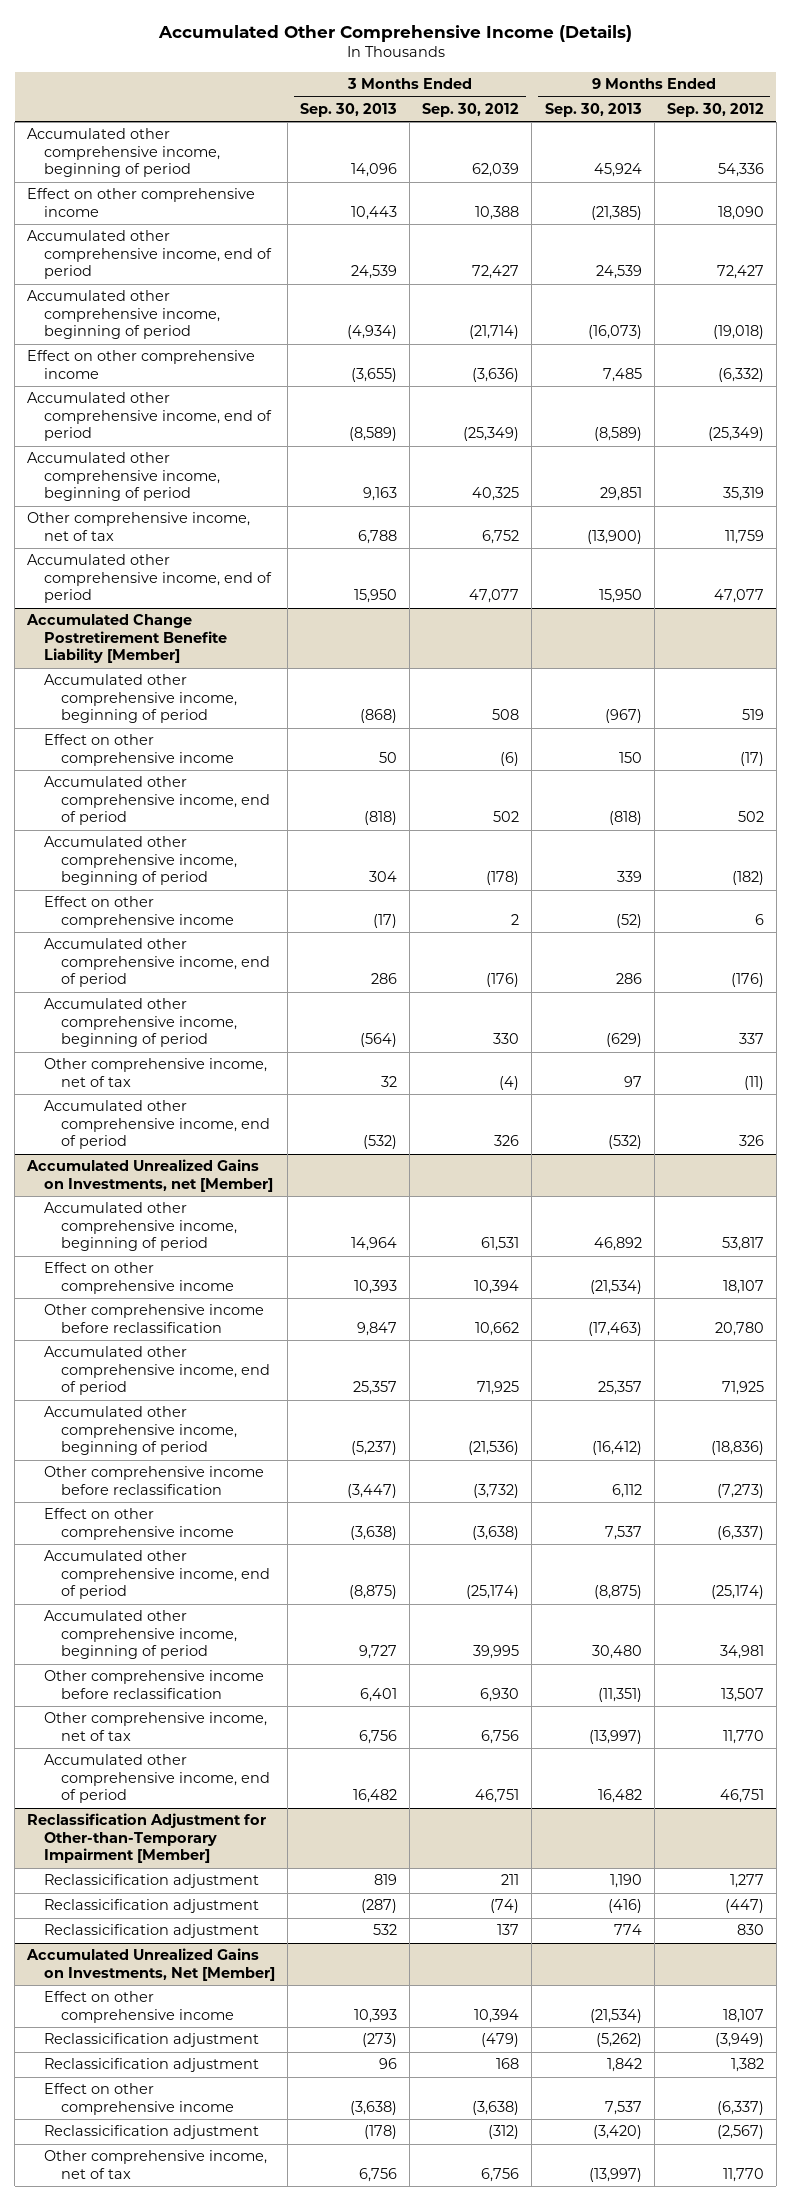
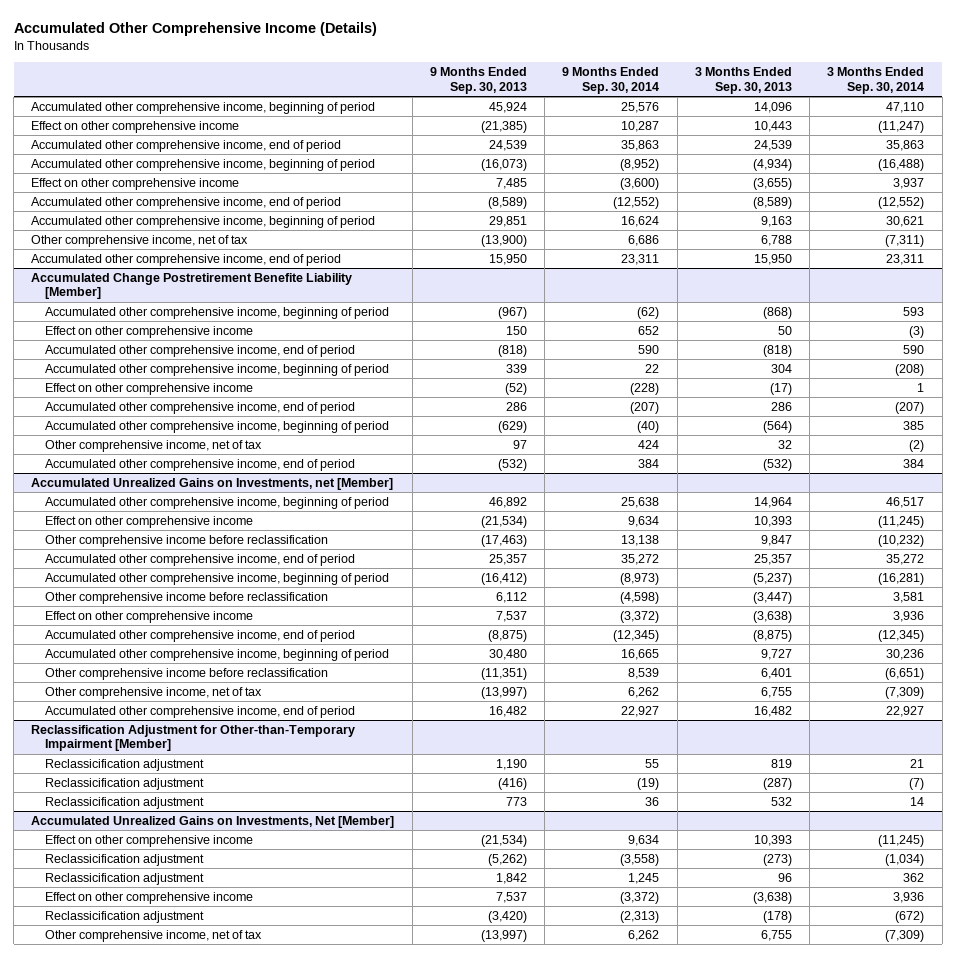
- | 3 Months Ended Sep. 30, 2013 | 3 Months Ended Sep. 30, 2012 | 9 Months Ended Sep. 30, 2013 | 9 Months Ended Sep. 30, 2012
+ | 9 Months Ended Sep. 30, 2013 | 9 Months Ended Sep. 30, 2014 | 3 Months Ended Sep. 30, 2013 | 3 Months Ended Sep. 30, 2014
@ Accumulated Unrealized Gains on Investments, net [Member]
- Other comprehensive income, net of tax | 6,756 | 6,756 | (13,997) | 11,770
+ Other comprehensive income, net of tax | (13,997) | 6,262 | 6,755 | (7,309)
@ Reclassification Adjustment for Other-than-Temporary Impairment [Member]
- Reclassicification adjustment | 532 | 137 | 774 | 830
+ Reclassicification adjustment | 773 | 36 | 532 | 14
@ Accumulated Unrealized Gains on Investments, Net [Member]
- Other comprehensive income, net of tax | 6,756 | 6,756 | (13,997) | 11,770
+ Other comprehensive income, net of tax | (13,997) | 6,262 | 6,755 | (7,309)

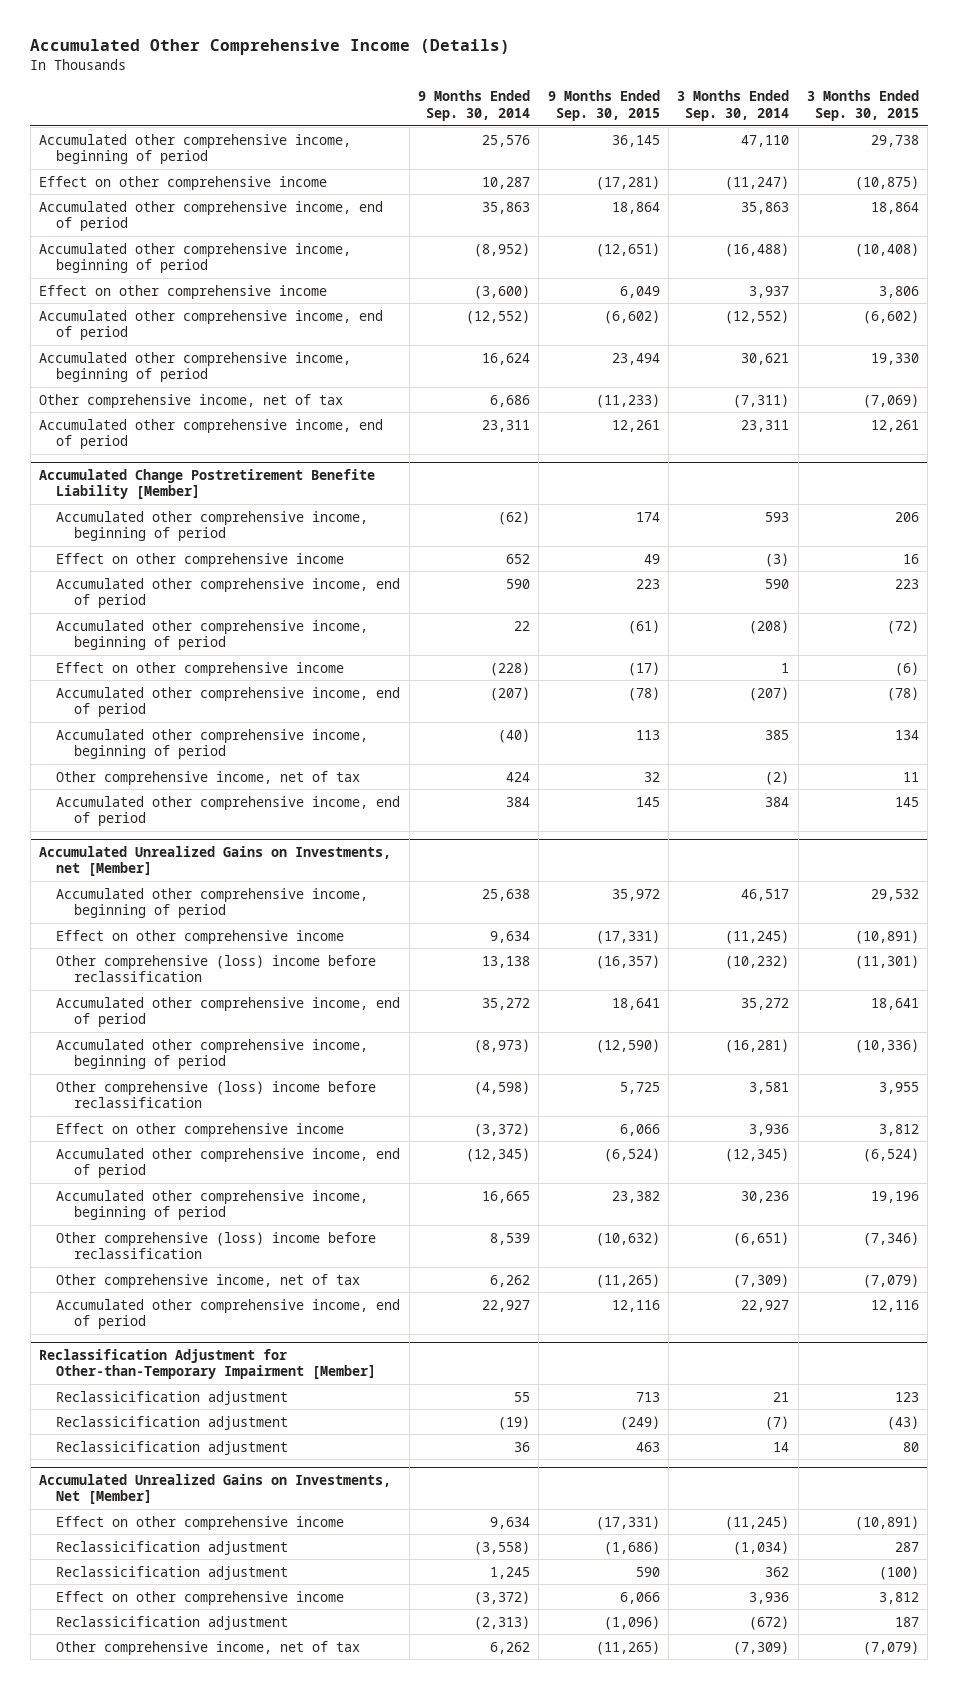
- | 9 Months Ended Sep. 30, 2013 | 9 Months Ended Sep. 30, 2014 | 3 Months Ended Sep. 30, 2013 | 3 Months Ended Sep. 30, 2014
+ | 9 Months Ended Sep. 30, 2014 | 9 Months Ended Sep. 30, 2015 | 3 Months Ended Sep. 30, 2014 | 3 Months Ended Sep. 30, 2015
@ Accumulated Unrealized Gains on Investments, net [Member]
- Other comprehensive income before reclassification | (17,463) | 13,138 | 9,847 | (10,232)
+ Other comprehensive (loss) income before reclassification | 13,138 | (16,357) | (10,232) | (11,301)
- Other comprehensive income before reclassification | 6,112 | (4,598) | (3,447) | 3,581
+ Other comprehensive (loss) income before reclassification | (4,598) | 5,725 | 3,581 | 3,955
- Other comprehensive income before reclassification | (11,351) | 8,539 | 6,401 | (6,651)
+ Other comprehensive (loss) income before reclassification | 8,539 | (10,632) | (6,651) | (7,346)

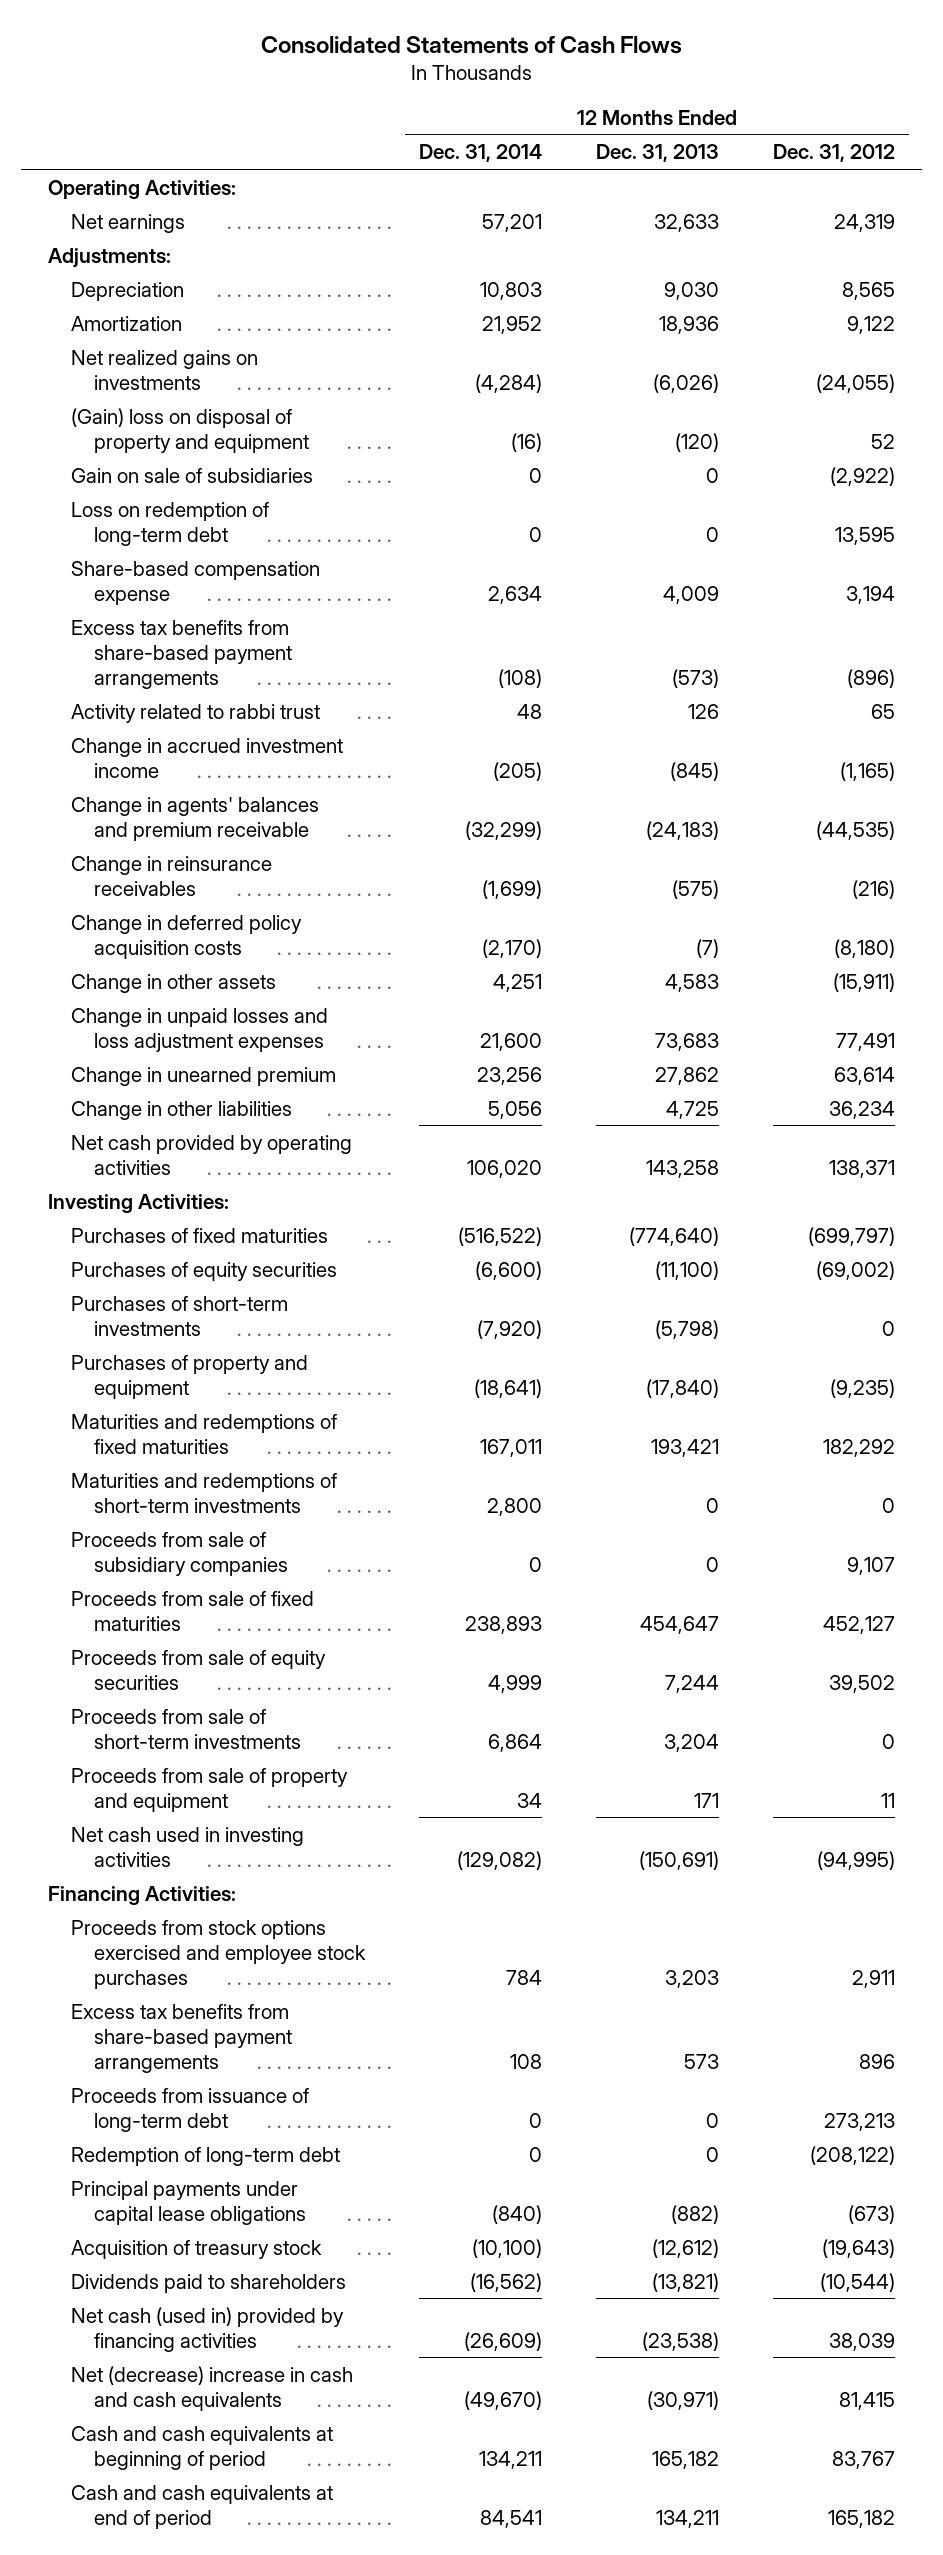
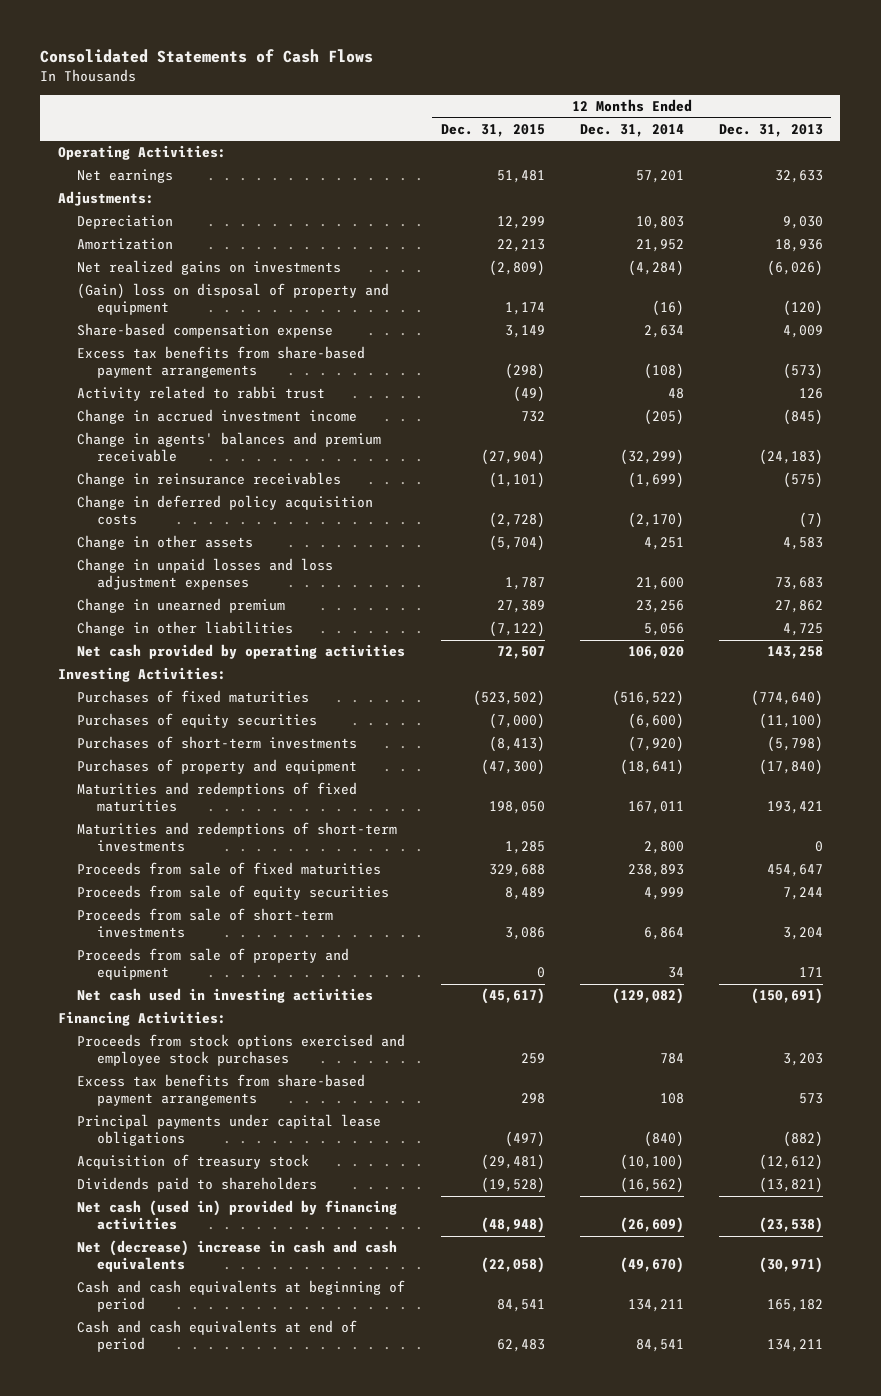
- | 12 Months Ended Dec. 31, 2014 | 12 Months Ended Dec. 31, 2013 | 12 Months Ended Dec. 31, 2012
+ | 12 Months Ended Dec. 31, 2015 | 12 Months Ended Dec. 31, 2014 | 12 Months Ended Dec. 31, 2013
- Gain on sale of subsidiaries | 0 | 0 | (2,922)
- Loss on redemption of long-term debt | 0 | 0 | 13,595
- Proceeds from sale of subsidiary companies | 0 | 0 | 9,107
- Proceeds from issuance of long-term debt | 0 | 0 | 273,213
- Redemption of long-term debt | 0 | 0 | (208,122)

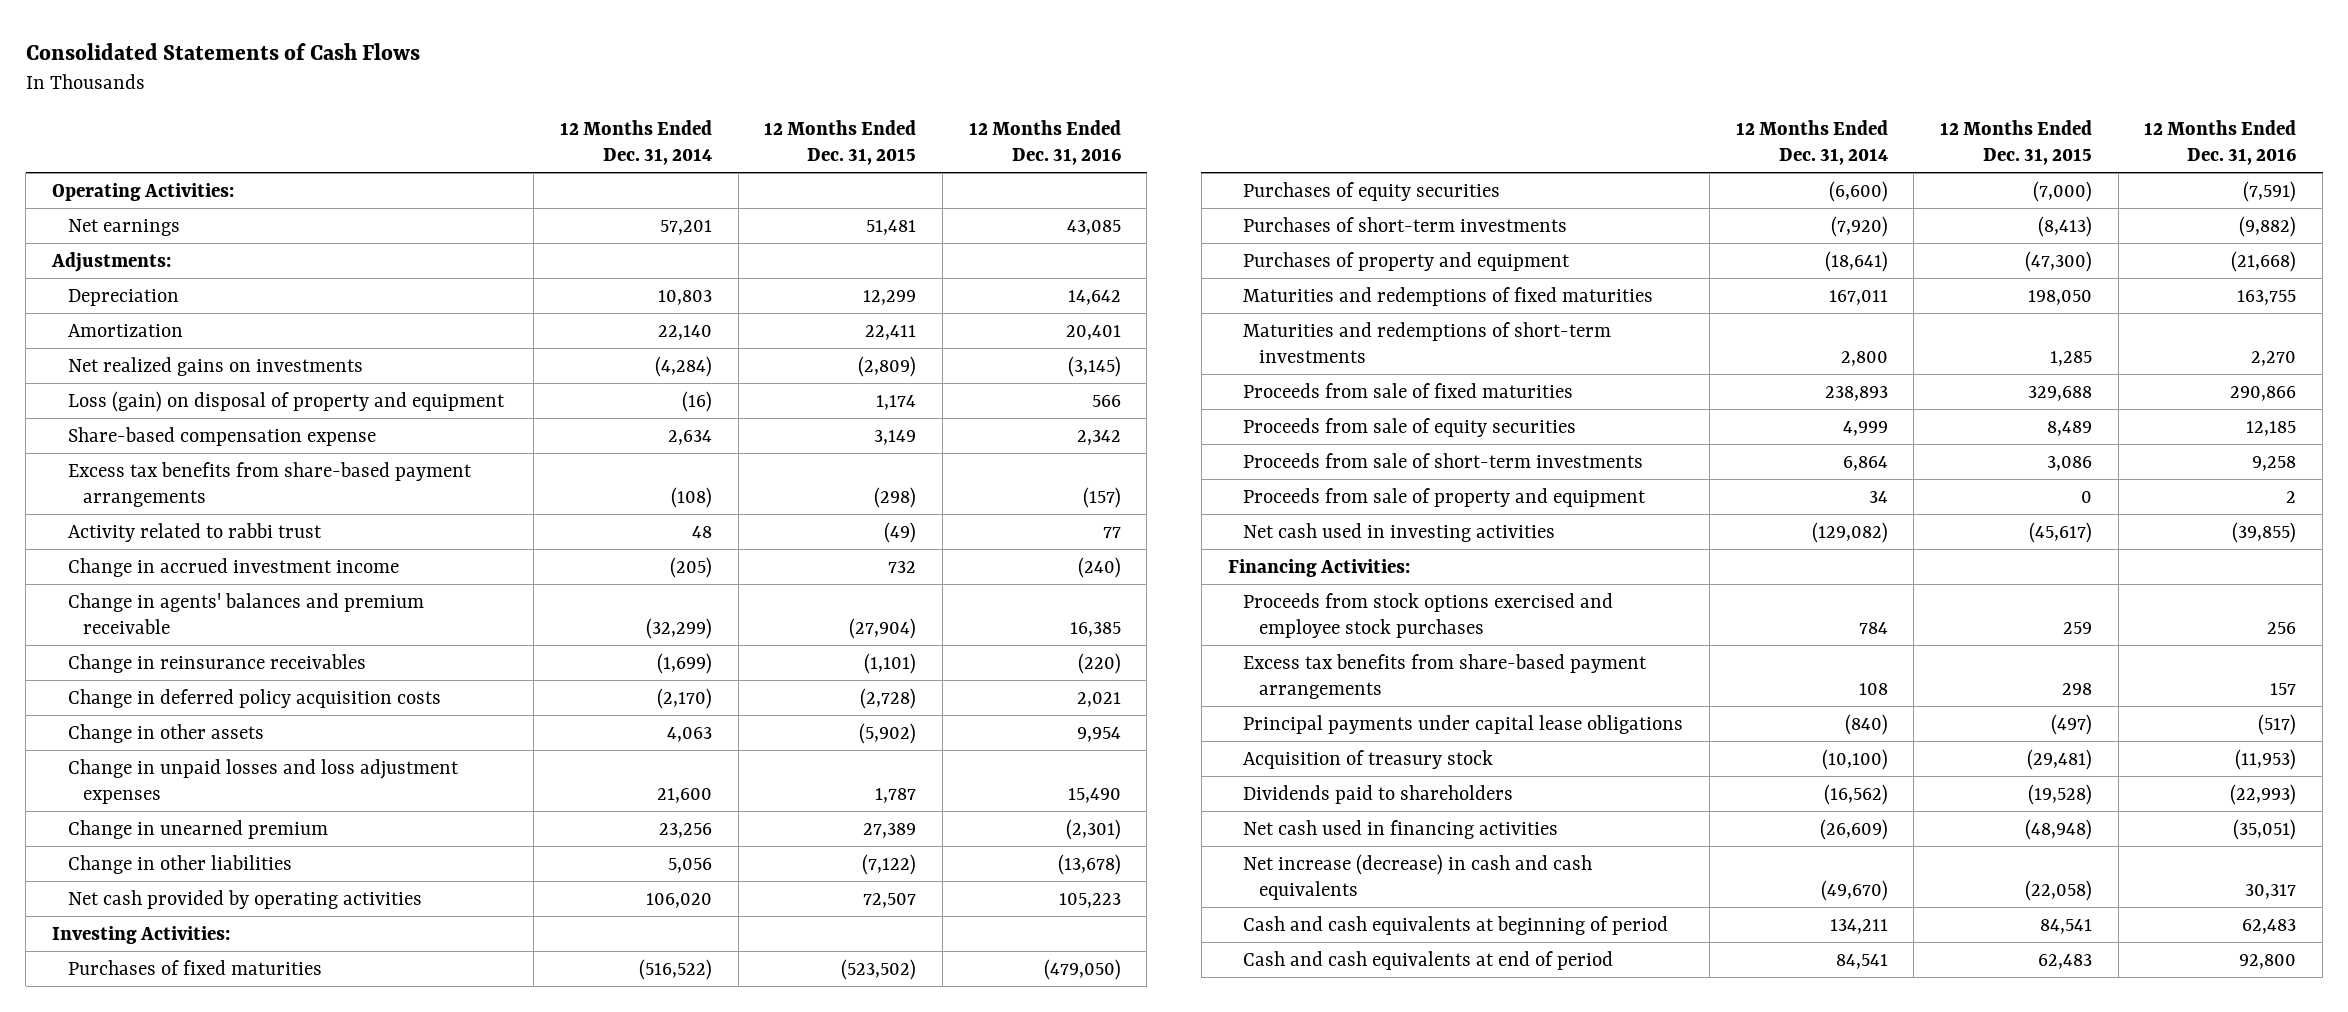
- | 12 Months Ended Dec. 31, 2015 | 12 Months Ended Dec. 31, 2014 | 12 Months Ended Dec. 31, 2013
+ | 12 Months Ended Dec. 31, 2014 | 12 Months Ended Dec. 31, 2015 | 12 Months Ended Dec. 31, 2016
- Amortization | 22,213 | 21,952 | 18,936
+ Amortization | 22,140 | 22,411 | 20,401
- (Gain) loss on disposal of property and equipment | 1,174 | (16) | (120)
+ Loss (gain) on disposal of property and equipment | (16) | 1,174 | 566
- Change in other assets | (5,704) | 4,251 | 4,583
+ Change in other assets | 4,063 | (5,902) | 9,954
- Net cash (used in) provided by financing activities | (48,948) | (26,609) | (23,538)
- Net (decrease) increase in cash and cash equivalents | (22,058) | (49,670) | (30,971)
+ Net cash used in financing activities | (26,609) | (48,948) | (35,051)
+ Net increase (decrease) in cash and cash equivalents | (49,670) | (22,058) | 30,317

